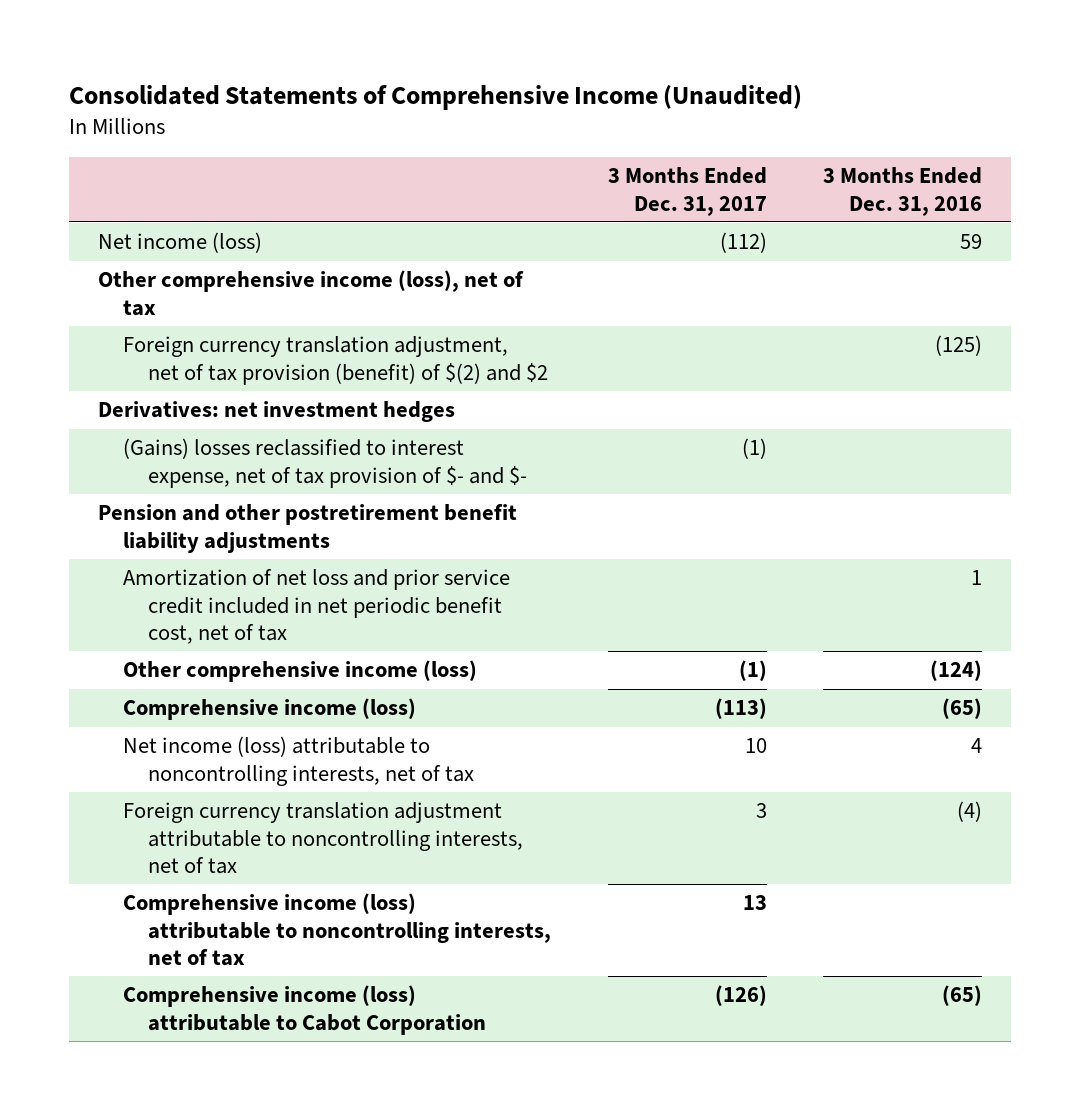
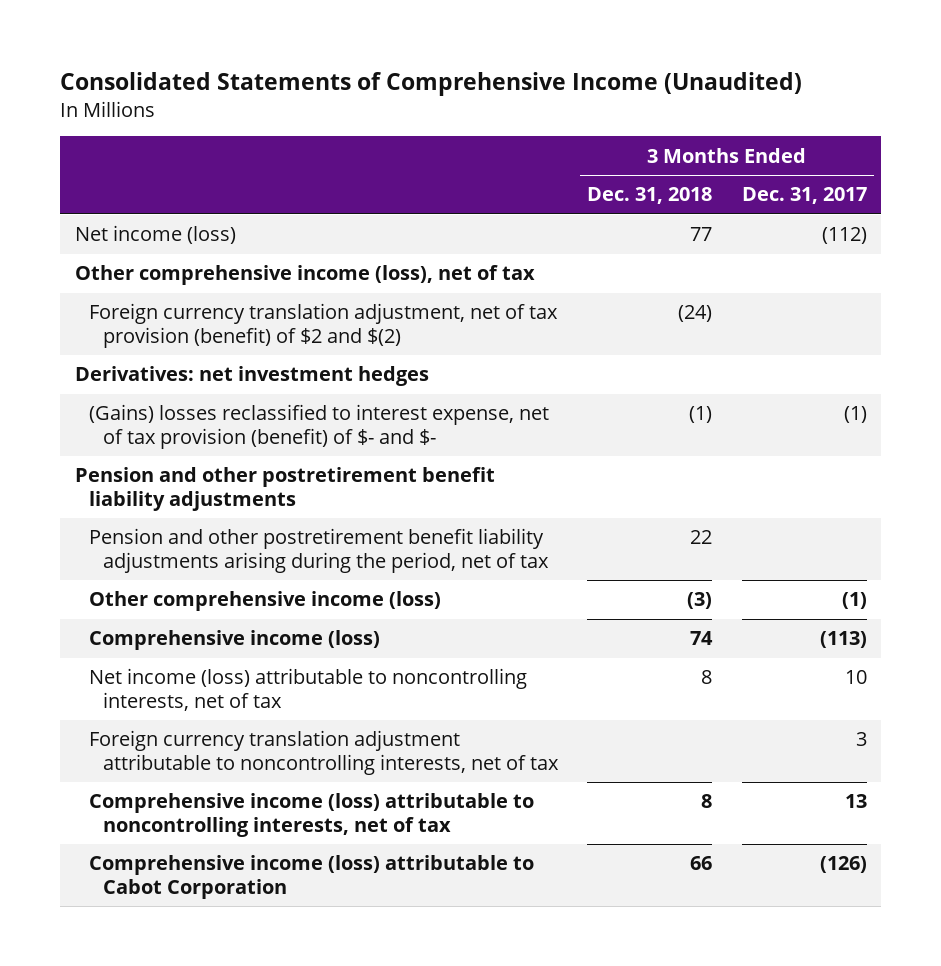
- | 3 Months Ended Dec. 31, 2017 | 3 Months Ended Dec. 31, 2016
+ | 3 Months Ended Dec. 31, 2018 | 3 Months Ended Dec. 31, 2017
- Foreign currency translation adjustment, net of tax provision (benefit) of $(2) and $2 | | (125)
+ Foreign currency translation adjustment, net of tax provision (benefit) of $2 and $(2) | (24) |
- (Gains) losses reclassified to interest expense, net of tax provision of $- and $- | (1) |
+ (Gains) losses reclassified to interest expense, net of tax provision (benefit) of $- and $- | (1) | (1)
- Amortization of net loss and prior service credit included in net periodic benefit cost, net of tax | | 1
+ Pension and other postretirement benefit liability adjustments arising during the period, net of tax | 22 |

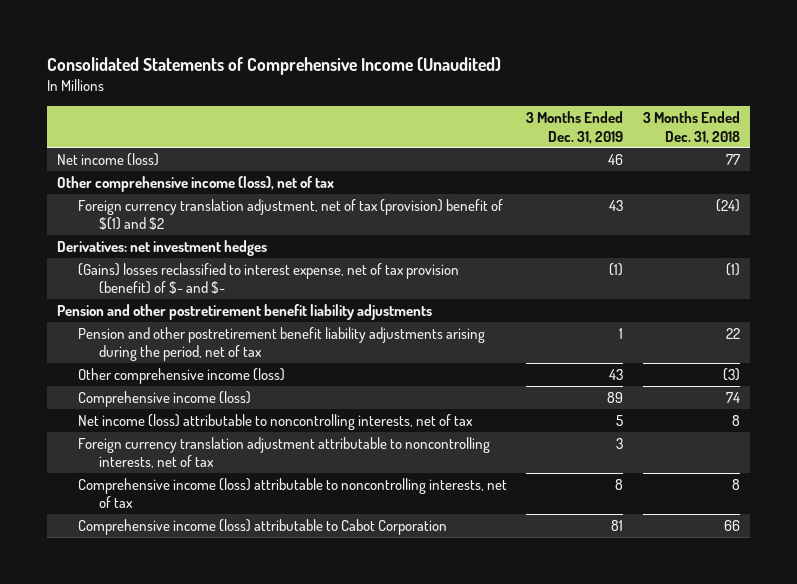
- | 3 Months Ended Dec. 31, 2018 | 3 Months Ended Dec. 31, 2017
+ | 3 Months Ended Dec. 31, 2019 | 3 Months Ended Dec. 31, 2018
- Foreign currency translation adjustment, net of tax provision (benefit) of $2 and $(2) | (24) |
+ Foreign currency translation adjustment, net of tax (provision) benefit of $(1) and $2 | 43 | (24)

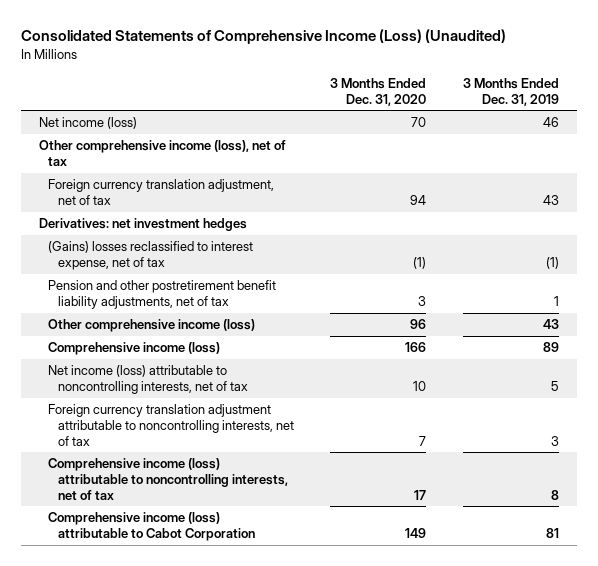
- Consolidated Statements of Comprehensive Income (Unaudited)
+ Consolidated Statements of Comprehensive Income (Loss) (Unaudited)
- | 3 Months Ended Dec. 31, 2019 | 3 Months Ended Dec. 31, 2018
+ | 3 Months Ended Dec. 31, 2020 | 3 Months Ended Dec. 31, 2019
- Foreign currency translation adjustment, net of tax (provision) benefit of $(1) and $2 | 43 | (24)
+ Foreign currency translation adjustment, net of tax | 94 | 43
- (Gains) losses reclassified to interest expense, net of tax provision (benefit) of $- and $- | (1) | (1)
- Pension and other postretirement benefit liability adjustments
- Pension and other postretirement benefit liability adjustments arising during the period, net of tax | 1 | 22
+ (Gains) losses reclassified to interest expense, net of tax | (1) | (1)
+ Pension and other postretirement benefit liability adjustments, net of tax | 3 | 1

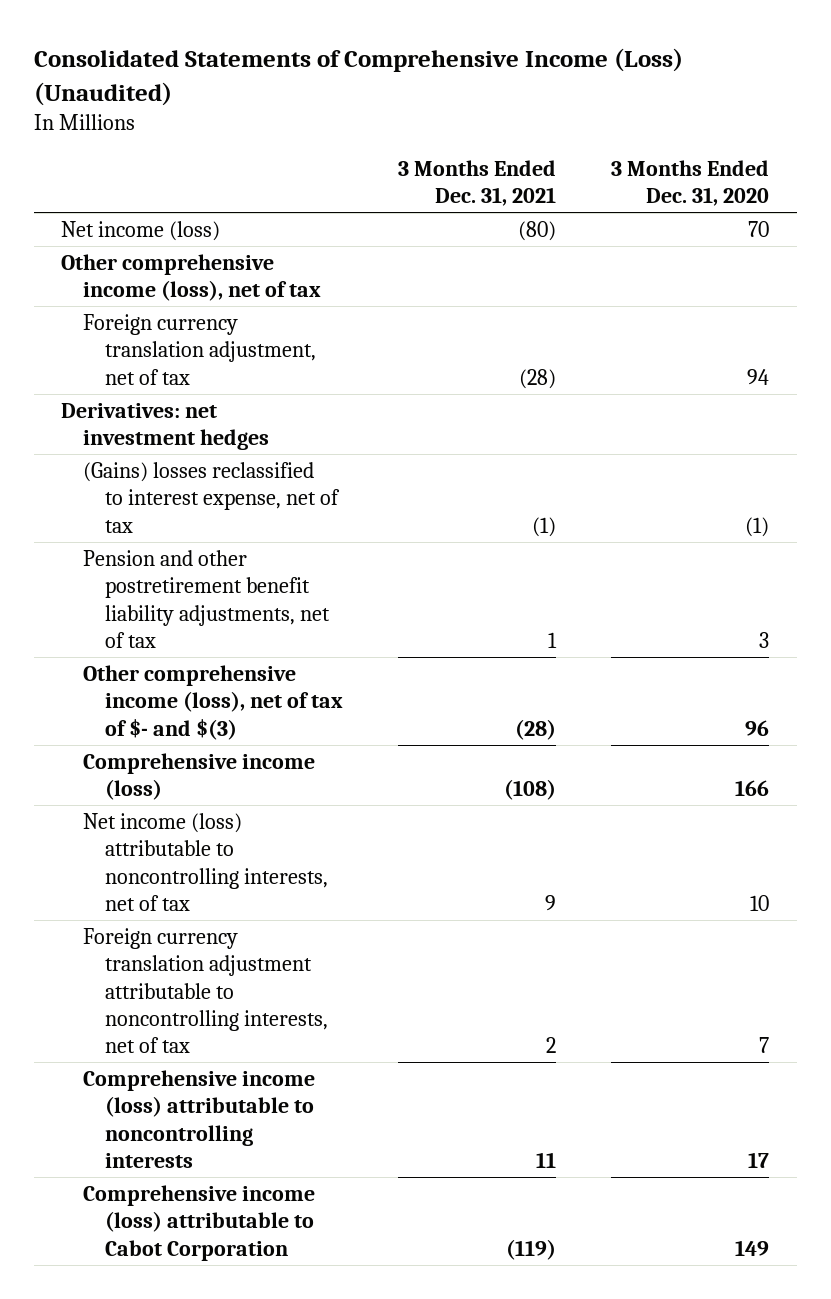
- | 3 Months Ended Dec. 31, 2020 | 3 Months Ended Dec. 31, 2019
+ | 3 Months Ended Dec. 31, 2021 | 3 Months Ended Dec. 31, 2020
- Other comprehensive income (loss) | 96 | 43
+ Other comprehensive income (loss), net of tax of $- and $(3) | (28) | 96
- Comprehensive income (loss) attributable to noncontrolling interests, net of tax | 17 | 8
+ Comprehensive income (loss) attributable to noncontrolling interests | 11 | 17

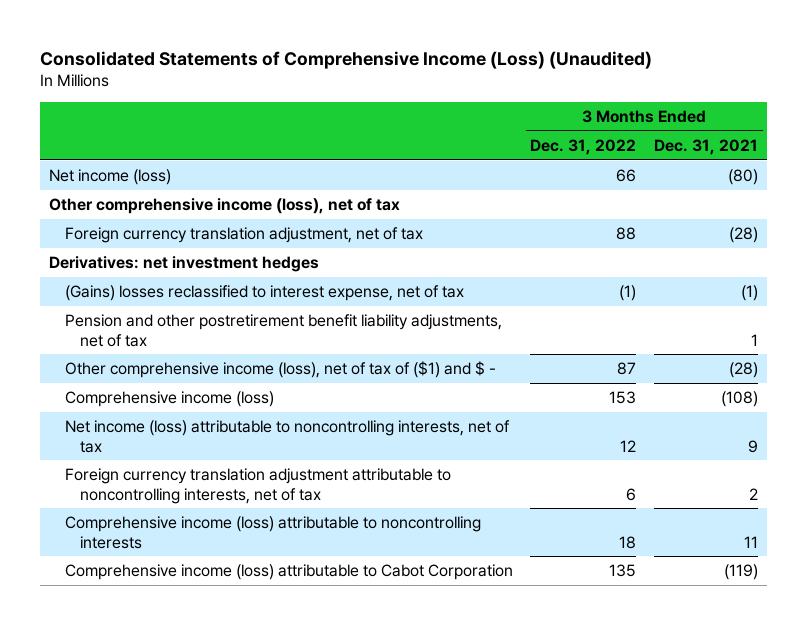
- | 3 Months Ended Dec. 31, 2021 | 3 Months Ended Dec. 31, 2020
+ | 3 Months Ended Dec. 31, 2022 | 3 Months Ended Dec. 31, 2021
- Other comprehensive income (loss), net of tax of $- and $(3) | (28) | 96
+ Other comprehensive income (loss), net of tax of ($1) and $ - | 87 | (28)

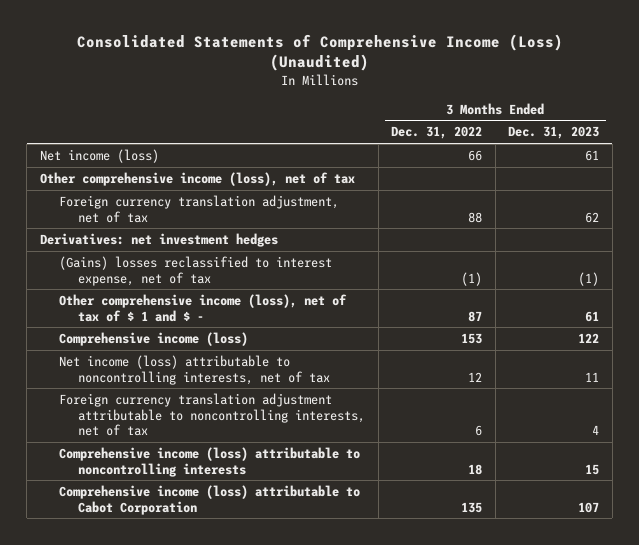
- | 3 Months Ended Dec. 31, 2022 | 3 Months Ended Dec. 31, 2021
+ | 3 Months Ended Dec. 31, 2022 | 3 Months Ended Dec. 31, 2023
- Pension and other postretirement benefit liability adjustments, net of tax | | 1
- Other comprehensive income (loss), net of tax of ($1) and $ - | 87 | (28)
+ Other comprehensive income (loss), net of tax of $ 1 and $ - | 87 | 61

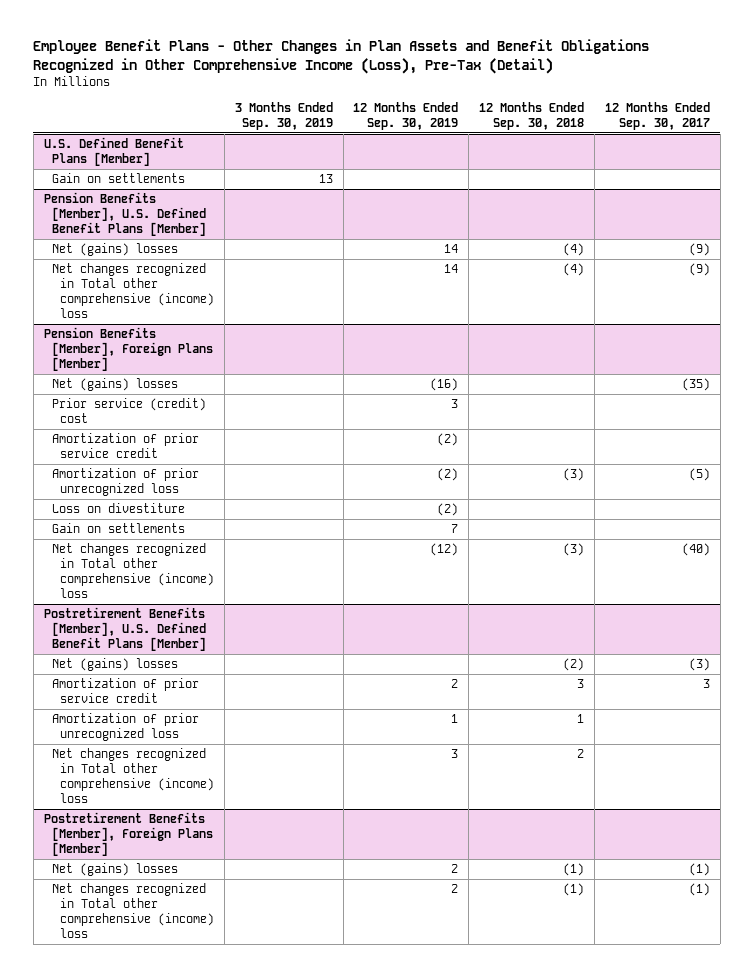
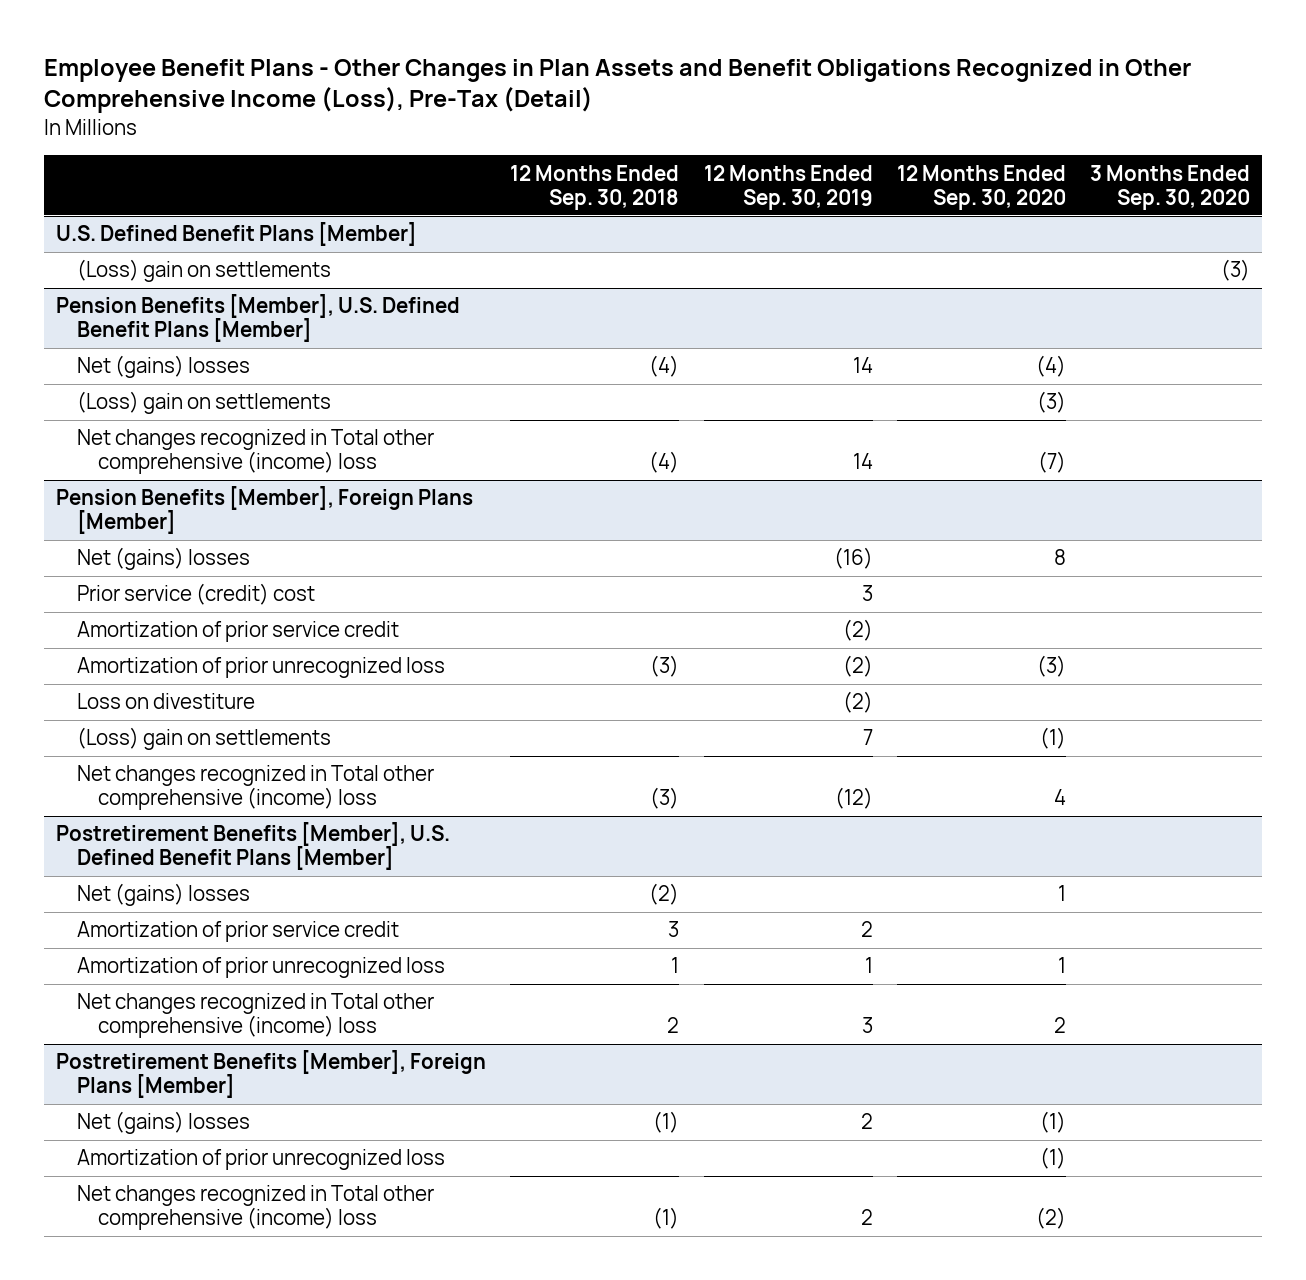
- | 3 Months Ended Sep. 30, 2019 | 12 Months Ended Sep. 30, 2019 | 12 Months Ended Sep. 30, 2018 | 12 Months Ended Sep. 30, 2017
+ | 12 Months Ended Sep. 30, 2018 | 12 Months Ended Sep. 30, 2019 | 12 Months Ended Sep. 30, 2020 | 3 Months Ended Sep. 30, 2020
@ U.S. Defined Benefit Plans [Member]
- Gain on settlements | 13 | | |
+ (Loss) gain on settlements | | | | (3)
@ Pension Benefits [Member], U.S. Defined Benefit Plans [Member]
+ (Loss) gain on settlements | | | (3) |
@ Pension Benefits [Member], Foreign Plans [Member]
- Gain on settlements | | 7 | |
+ (Loss) gain on settlements | | 7 | (1) |
@ Postretirement Benefits [Member], Foreign Plans [Member]
+ Amortization of prior unrecognized loss | | | (1) |

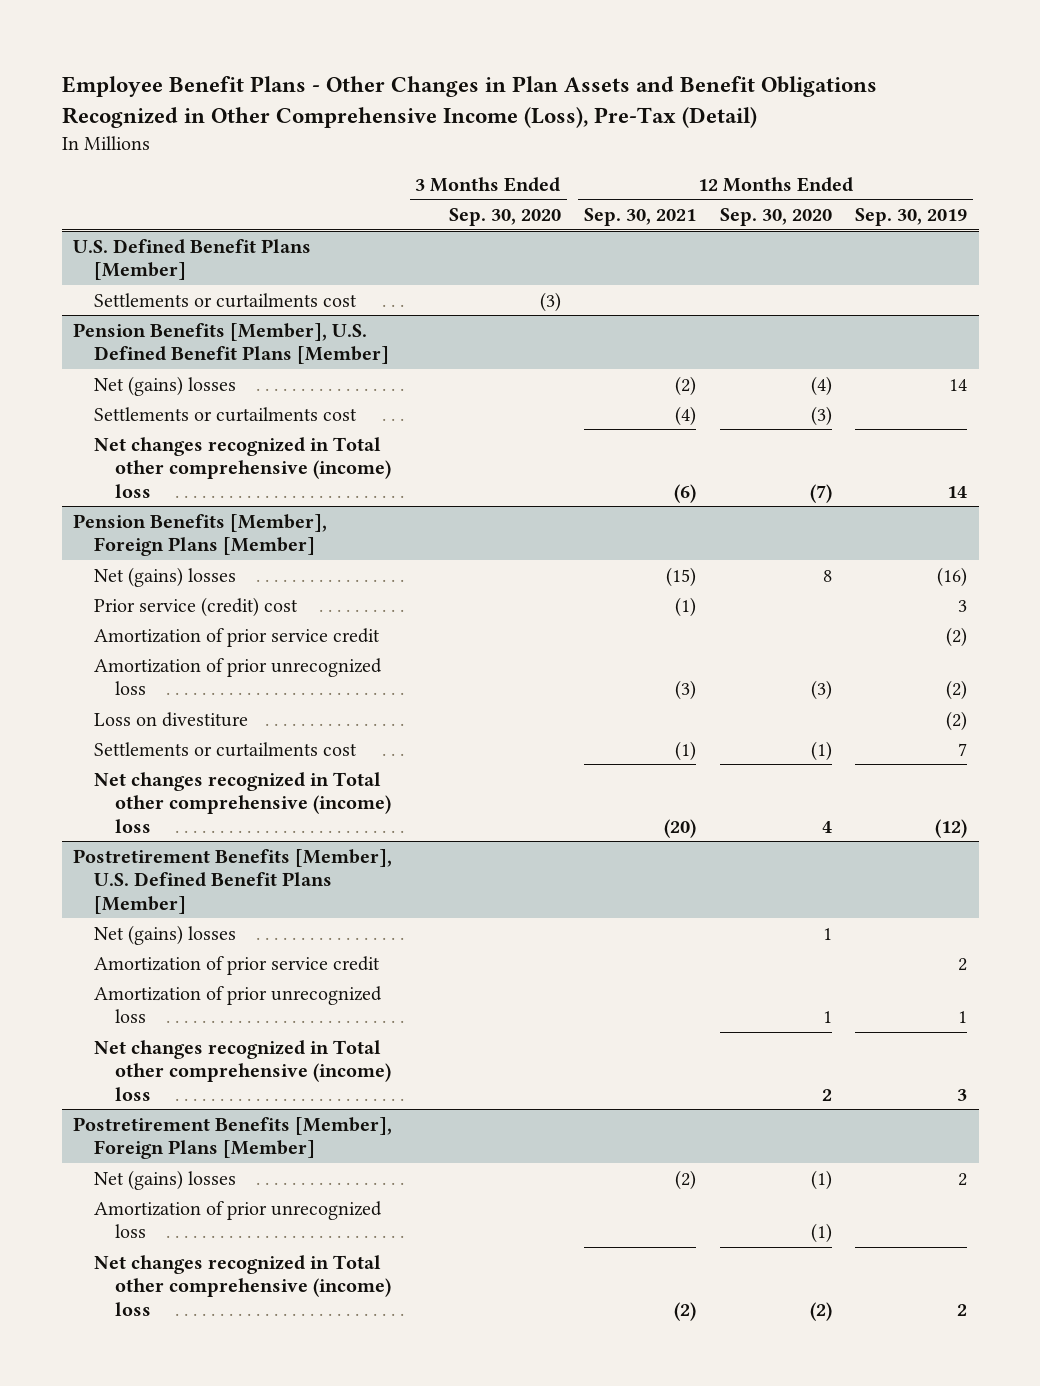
- | 12 Months Ended Sep. 30, 2018 | 12 Months Ended Sep. 30, 2019 | 12 Months Ended Sep. 30, 2020 | 3 Months Ended Sep. 30, 2020
+ | 3 Months Ended Sep. 30, 2020 | 12 Months Ended Sep. 30, 2021 | 12 Months Ended Sep. 30, 2020 | 12 Months Ended Sep. 30, 2019
@ U.S. Defined Benefit Plans [Member]
- (Loss) gain on settlements | | | | (3)
+ Settlements or curtailments cost | (3) | | |
@ Pension Benefits [Member], U.S. Defined Benefit Plans [Member]
- (Loss) gain on settlements | | | (3) |
+ Settlements or curtailments cost | | (4) | (3) |
@ Pension Benefits [Member], Foreign Plans [Member]
- (Loss) gain on settlements | | 7 | (1) |
+ Settlements or curtailments cost | | (1) | (1) | 7

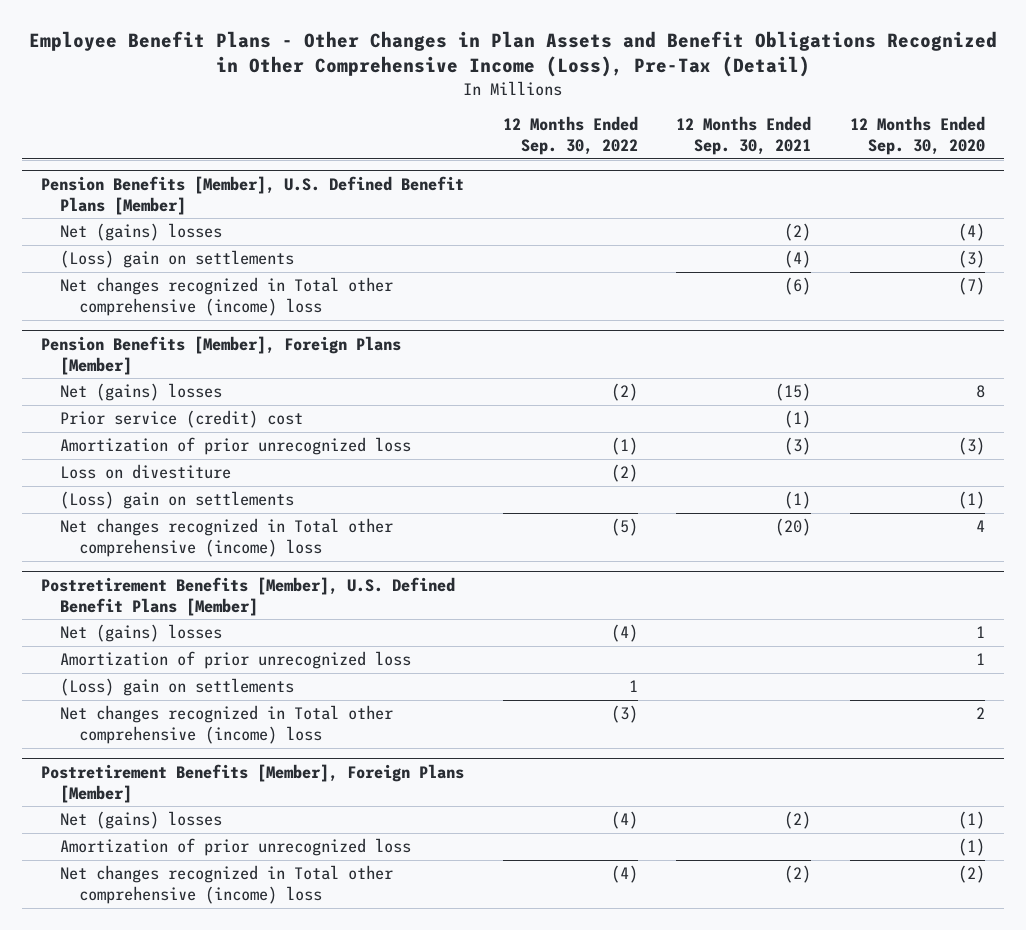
- | 3 Months Ended Sep. 30, 2020 | 12 Months Ended Sep. 30, 2021 | 12 Months Ended Sep. 30, 2020 | 12 Months Ended Sep. 30, 2019
+ | 12 Months Ended Sep. 30, 2022 | 12 Months Ended Sep. 30, 2021 | 12 Months Ended Sep. 30, 2020
- U.S. Defined Benefit Plans [Member]
- Settlements or curtailments cost | (3) | | |
@ Pension Benefits [Member], U.S. Defined Benefit Plans [Member]
- Settlements or curtailments cost | | (4) | (3) |
+ (Loss) gain on settlements | | (4) | (3)
@ Pension Benefits [Member], Foreign Plans [Member]
- Amortization of prior service credit | | | | (2)
- Settlements or curtailments cost | | (1) | (1) | 7
+ (Loss) gain on settlements | | (1) | (1)
@ Postretirement Benefits [Member], U.S. Defined Benefit Plans [Member]
- Amortization of prior service credit | | | | 2
+ (Loss) gain on settlements | 1 | |

